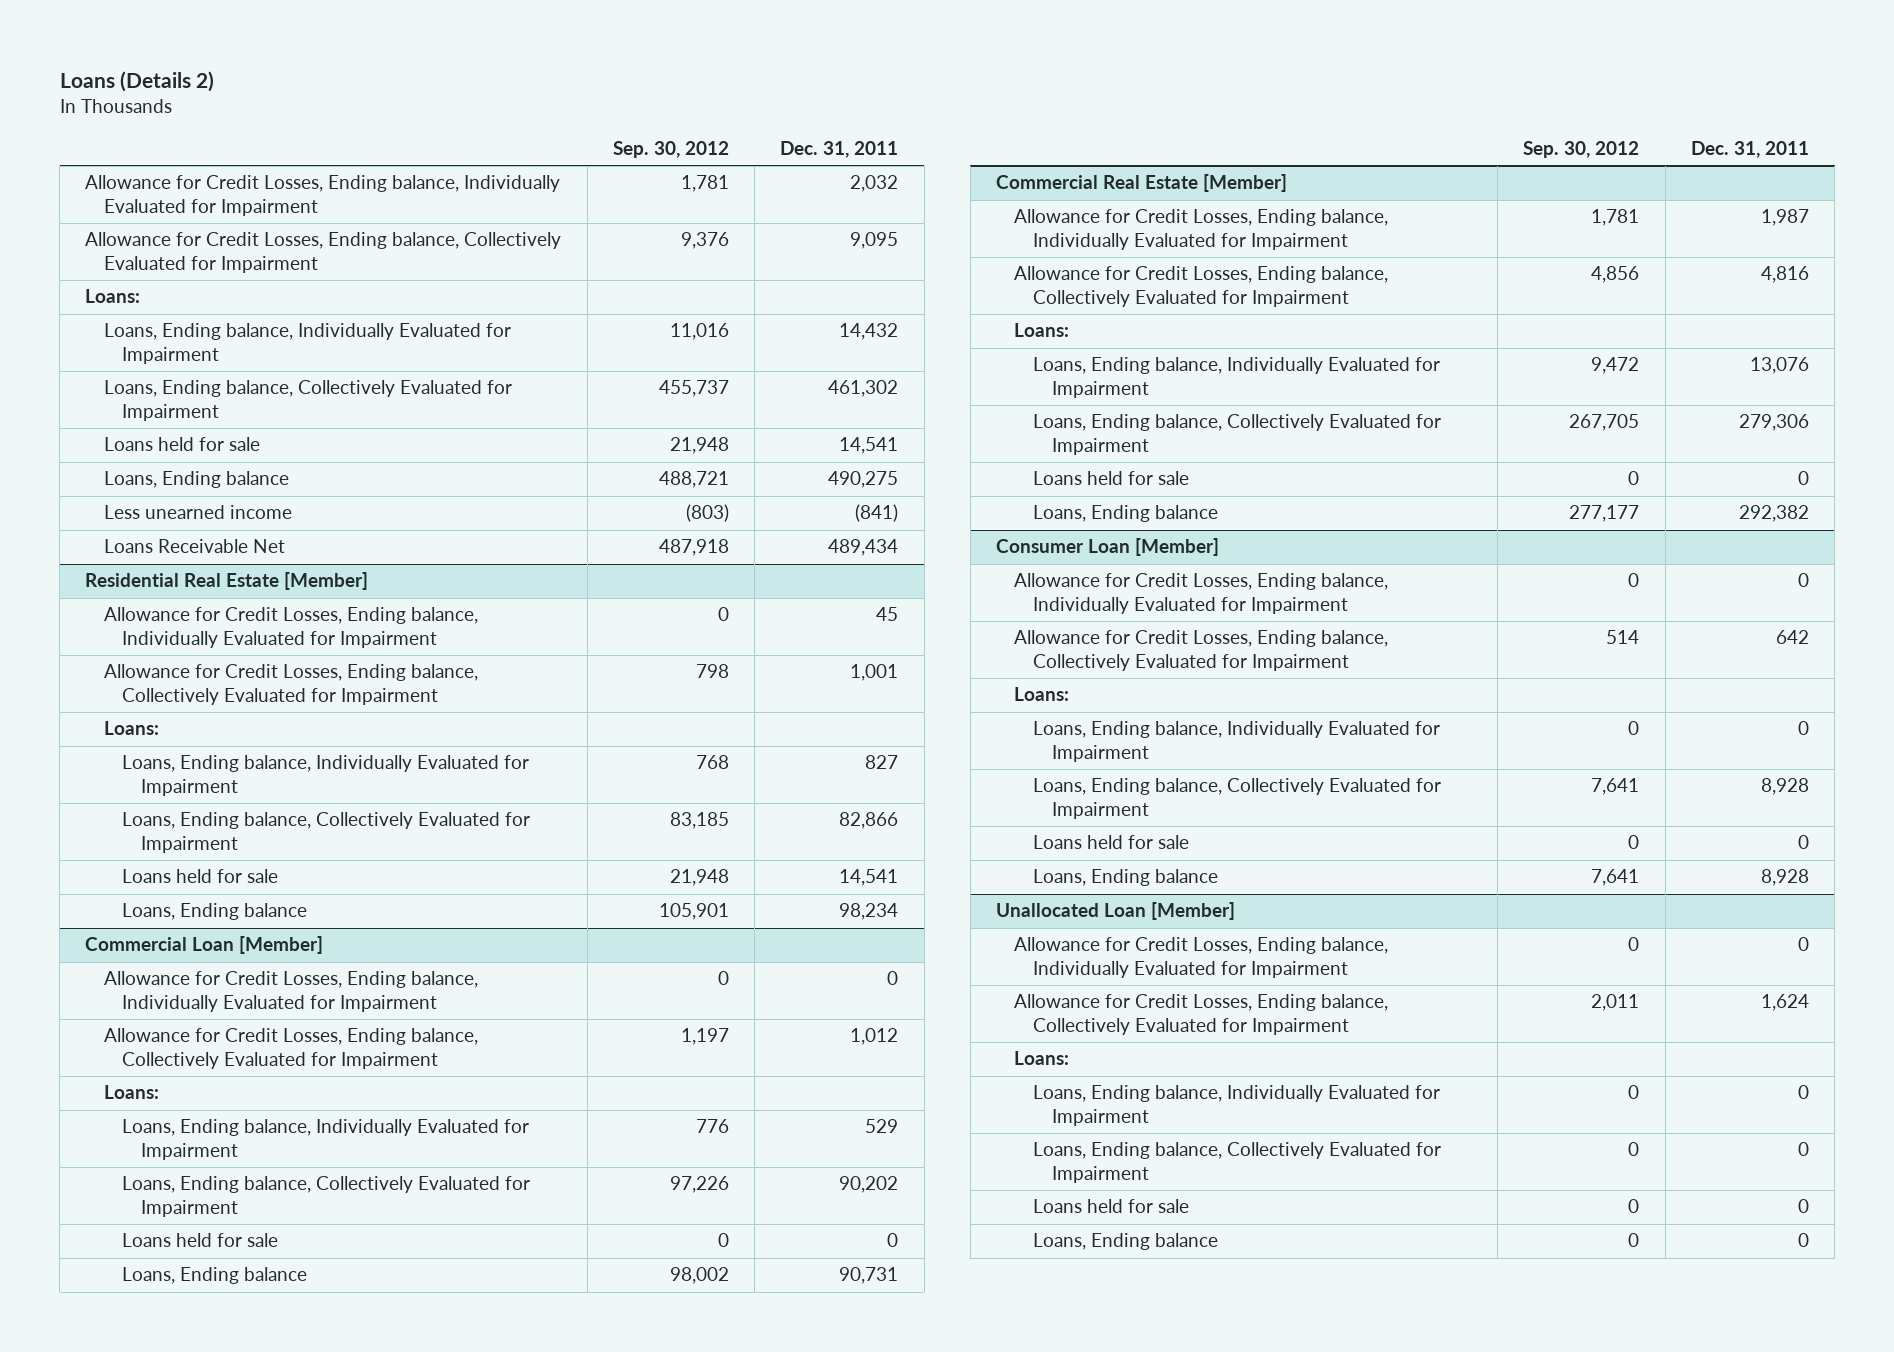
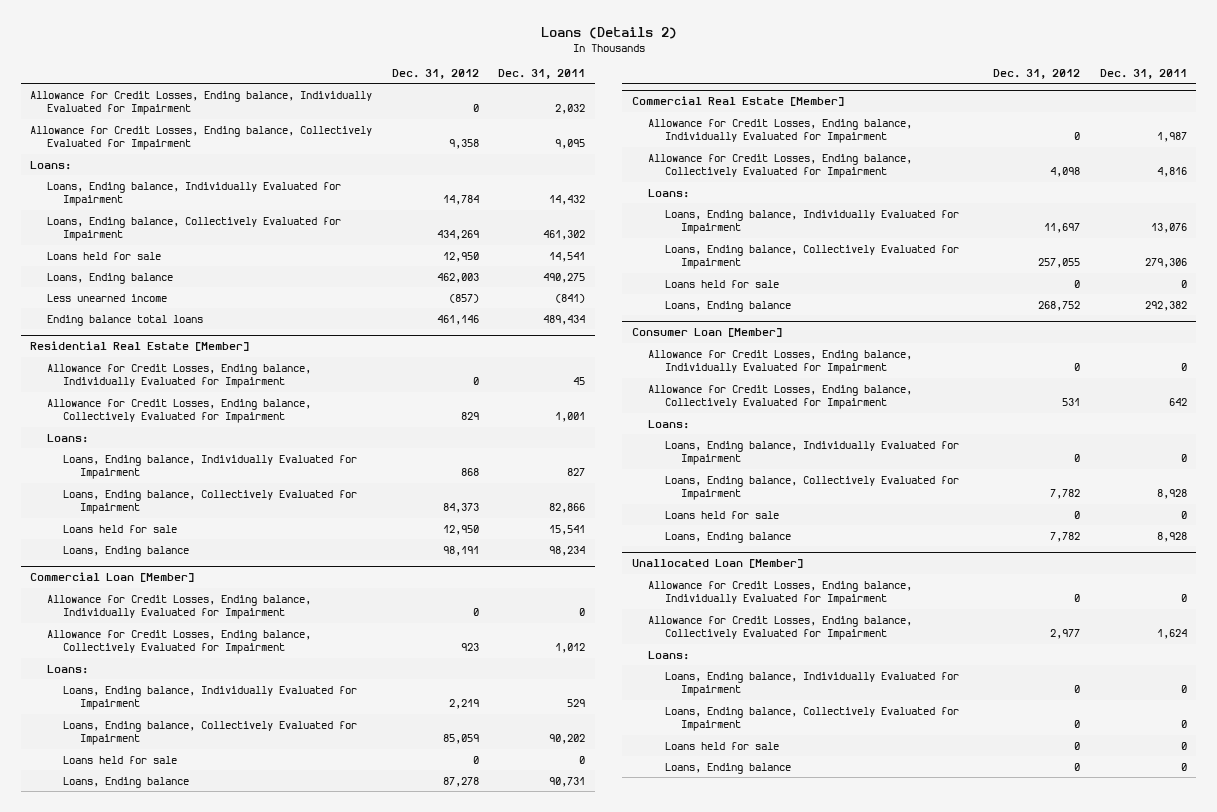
- | Sep. 30, 2012 | Dec. 31, 2011
+ | Dec. 31, 2012 | Dec. 31, 2011
- Loans Receivable Net | 487,918 | 489,434
+ Ending balance total loans | 461,146 | 489,434
@ Residential Real Estate [Member]
- Loans held for sale | 21,948 | 14,541
+ Loans held for sale | 12,950 | 15,541

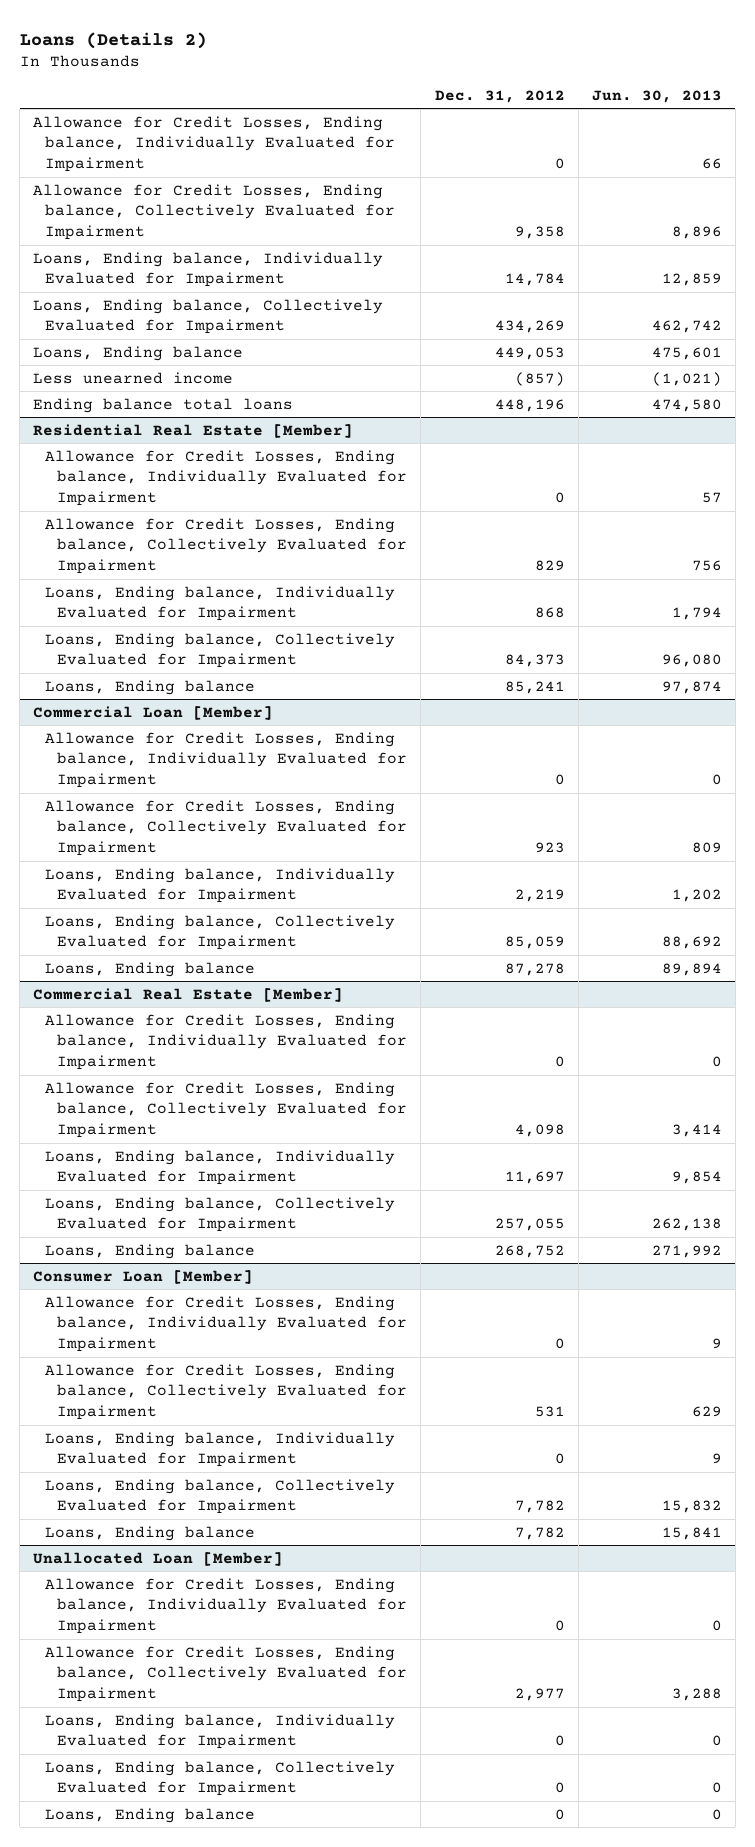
- | Dec. 31, 2012 | Dec. 31, 2011
+ | Dec. 31, 2012 | Jun. 30, 2013
- Loans:
- Loans held for sale | 12,950 | 14,541
- Loans, Ending balance | 462,003 | 490,275
+ Loans, Ending balance | 449,053 | 475,601
- Ending balance total loans | 461,146 | 489,434
+ Ending balance total loans | 448,196 | 474,580
@ Residential Real Estate [Member]
- Loans:
- Loans held for sale | 12,950 | 15,541
- Loans, Ending balance | 98,191 | 98,234
+ Loans, Ending balance | 85,241 | 97,874
@ Commercial Loan [Member]
- Loans:
- Loans held for sale | 0 | 0
@ Commercial Real Estate [Member]
- Loans:
- Loans held for sale | 0 | 0
@ Consumer Loan [Member]
- Loans:
- Loans held for sale | 0 | 0
@ Unallocated Loan [Member]
- Loans:
- Loans held for sale | 0 | 0

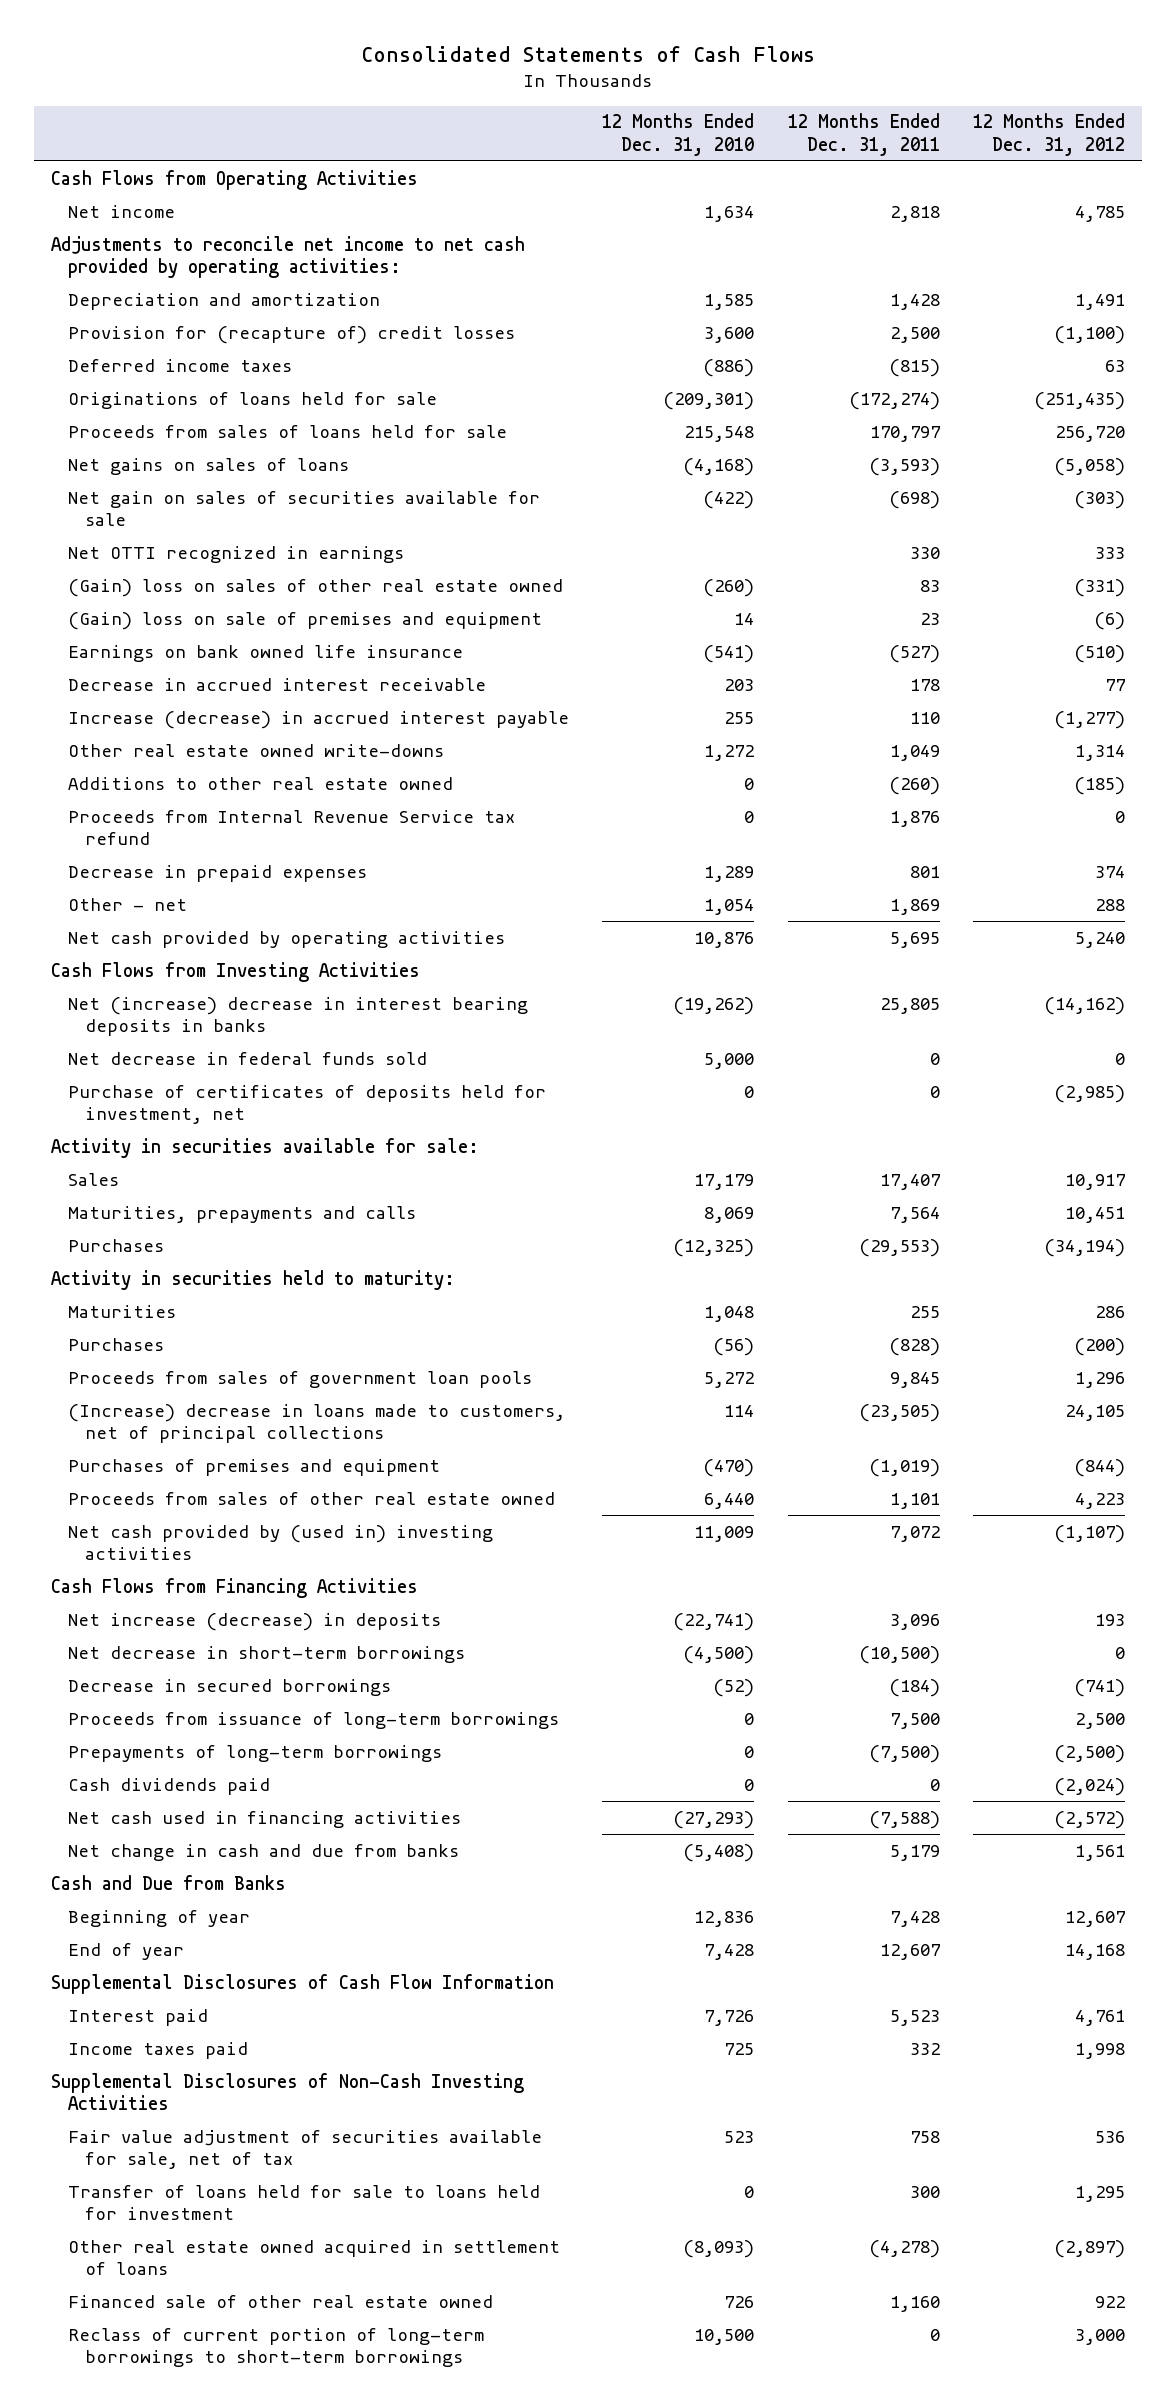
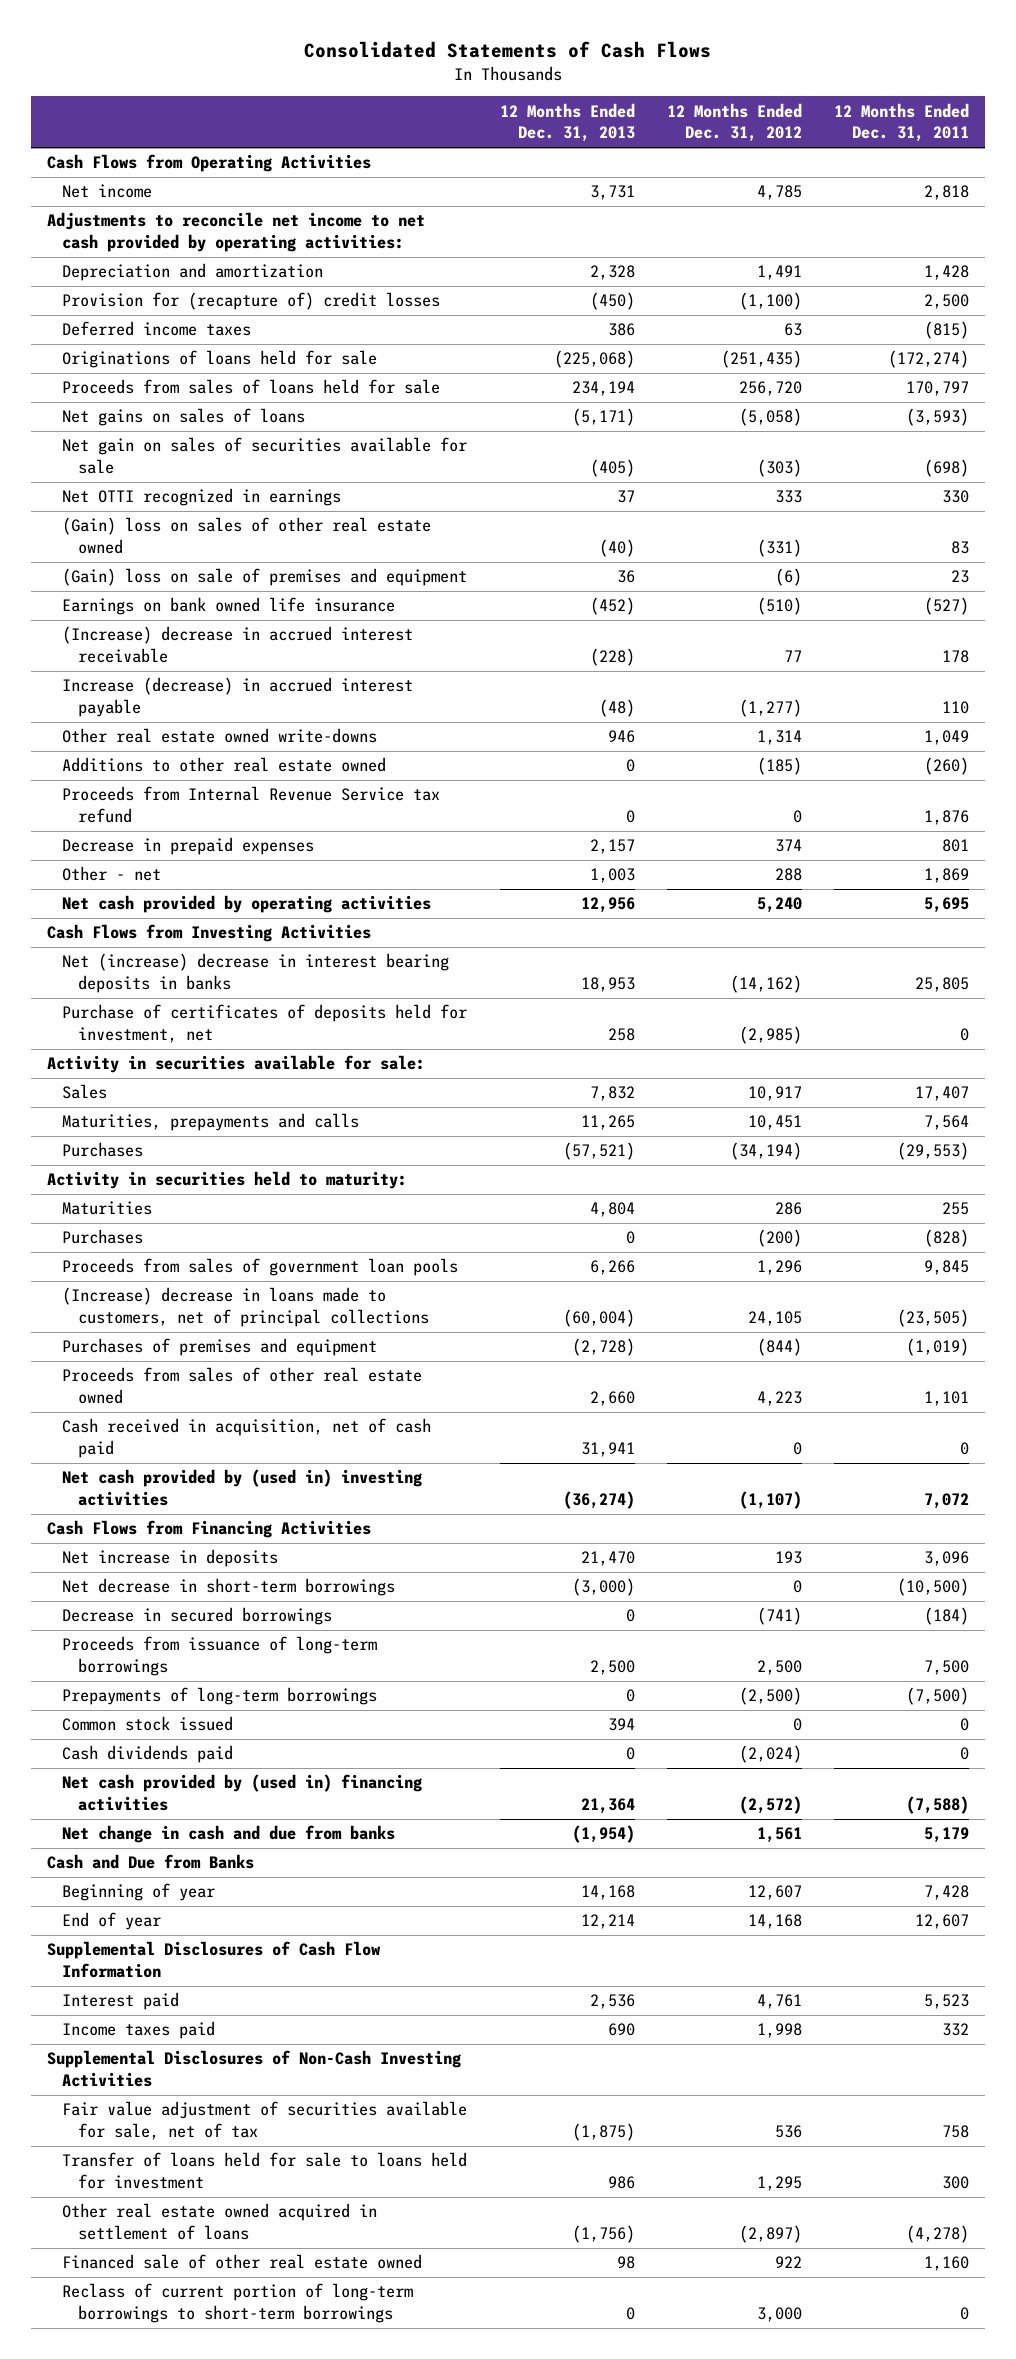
- | 12 Months Ended Dec. 31, 2010 | 12 Months Ended Dec. 31, 2011 | 12 Months Ended Dec. 31, 2012
+ | 12 Months Ended Dec. 31, 2013 | 12 Months Ended Dec. 31, 2012 | 12 Months Ended Dec. 31, 2011
- Decrease in accrued interest receivable | 203 | 178 | 77
+ (Increase) decrease in accrued interest receivable | (228) | 77 | 178
- Net decrease in federal funds sold | 5,000 | 0 | 0
+ Cash received in acquisition, net of cash paid | 31,941 | 0 | 0
- Net increase (decrease) in deposits | (22,741) | 3,096 | 193
+ Net increase in deposits | 21,470 | 193 | 3,096
+ Common stock issued | 394 | 0 | 0
- Net cash used in financing activities | (27,293) | (7,588) | (2,572)
+ Net cash provided by (used in) financing activities | 21,364 | (2,572) | (7,588)

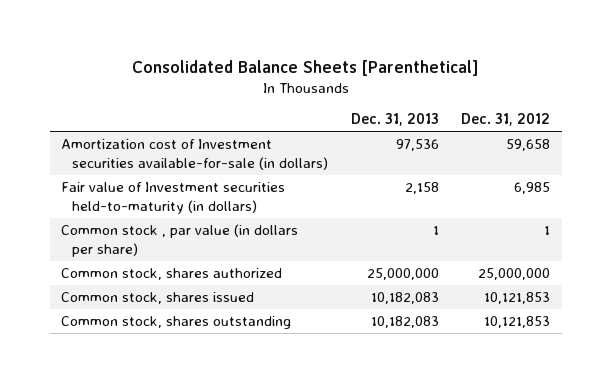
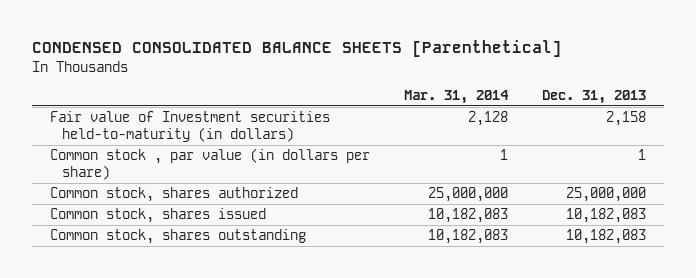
- Consolidated Balance Sheets [Parenthetical]
+ CONDENSED CONSOLIDATED BALANCE SHEETS [Parenthetical]
- | Dec. 31, 2013 | Dec. 31, 2012
+ | Mar. 31, 2014 | Dec. 31, 2013
- Amortization cost of Investment securities available-for-sale (in dollars) | 97,536 | 59,658

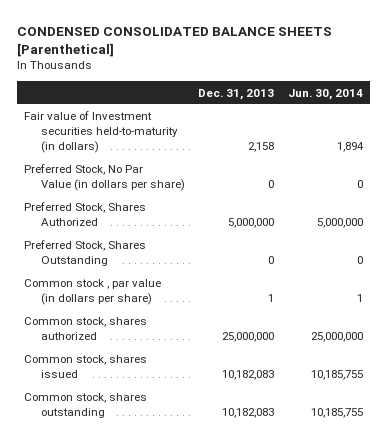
- | Mar. 31, 2014 | Dec. 31, 2013
+ | Dec. 31, 2013 | Jun. 30, 2014
+ Preferred Stock, No Par Value (in dollars per share) | 0 | 0
+ Preferred Stock, Shares Authorized | 5,000,000 | 5,000,000
+ Preferred Stock, Shares Outstanding | 0 | 0

